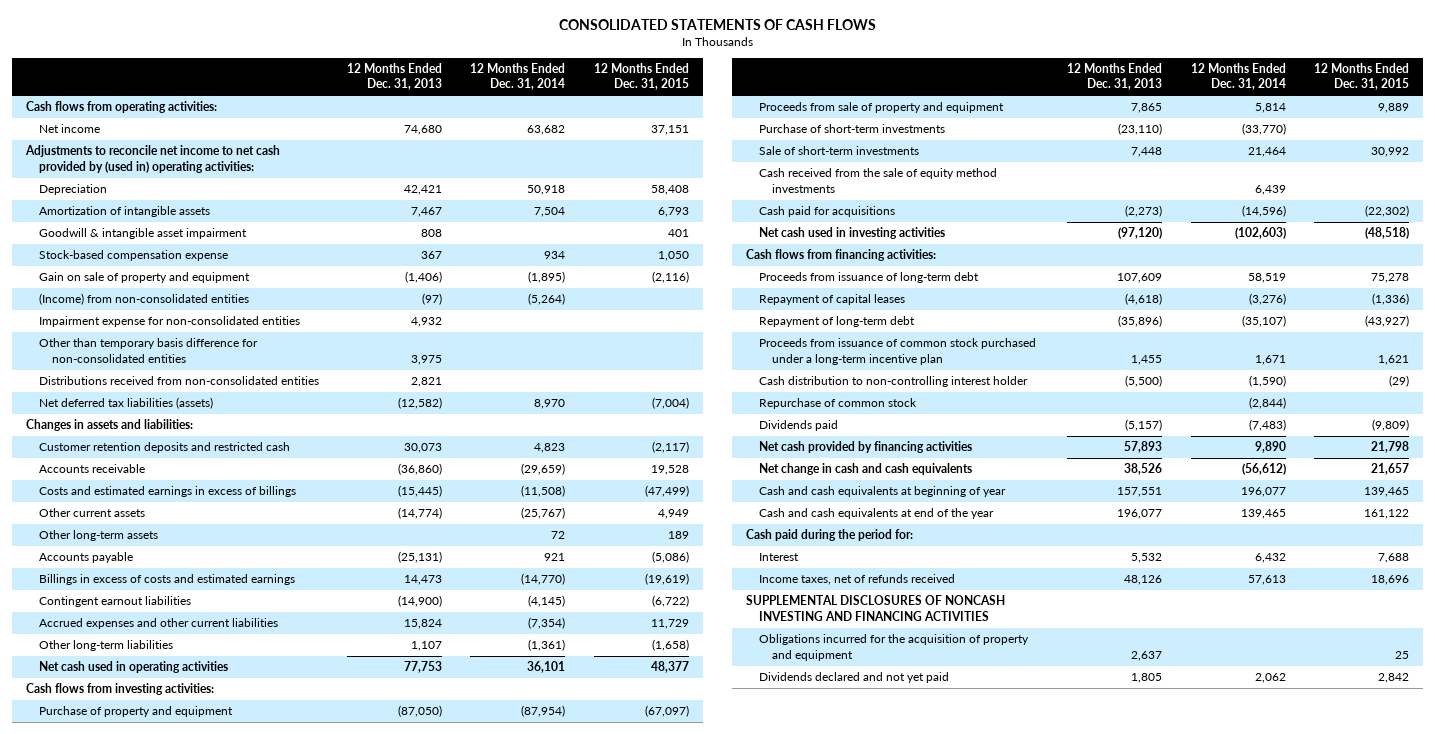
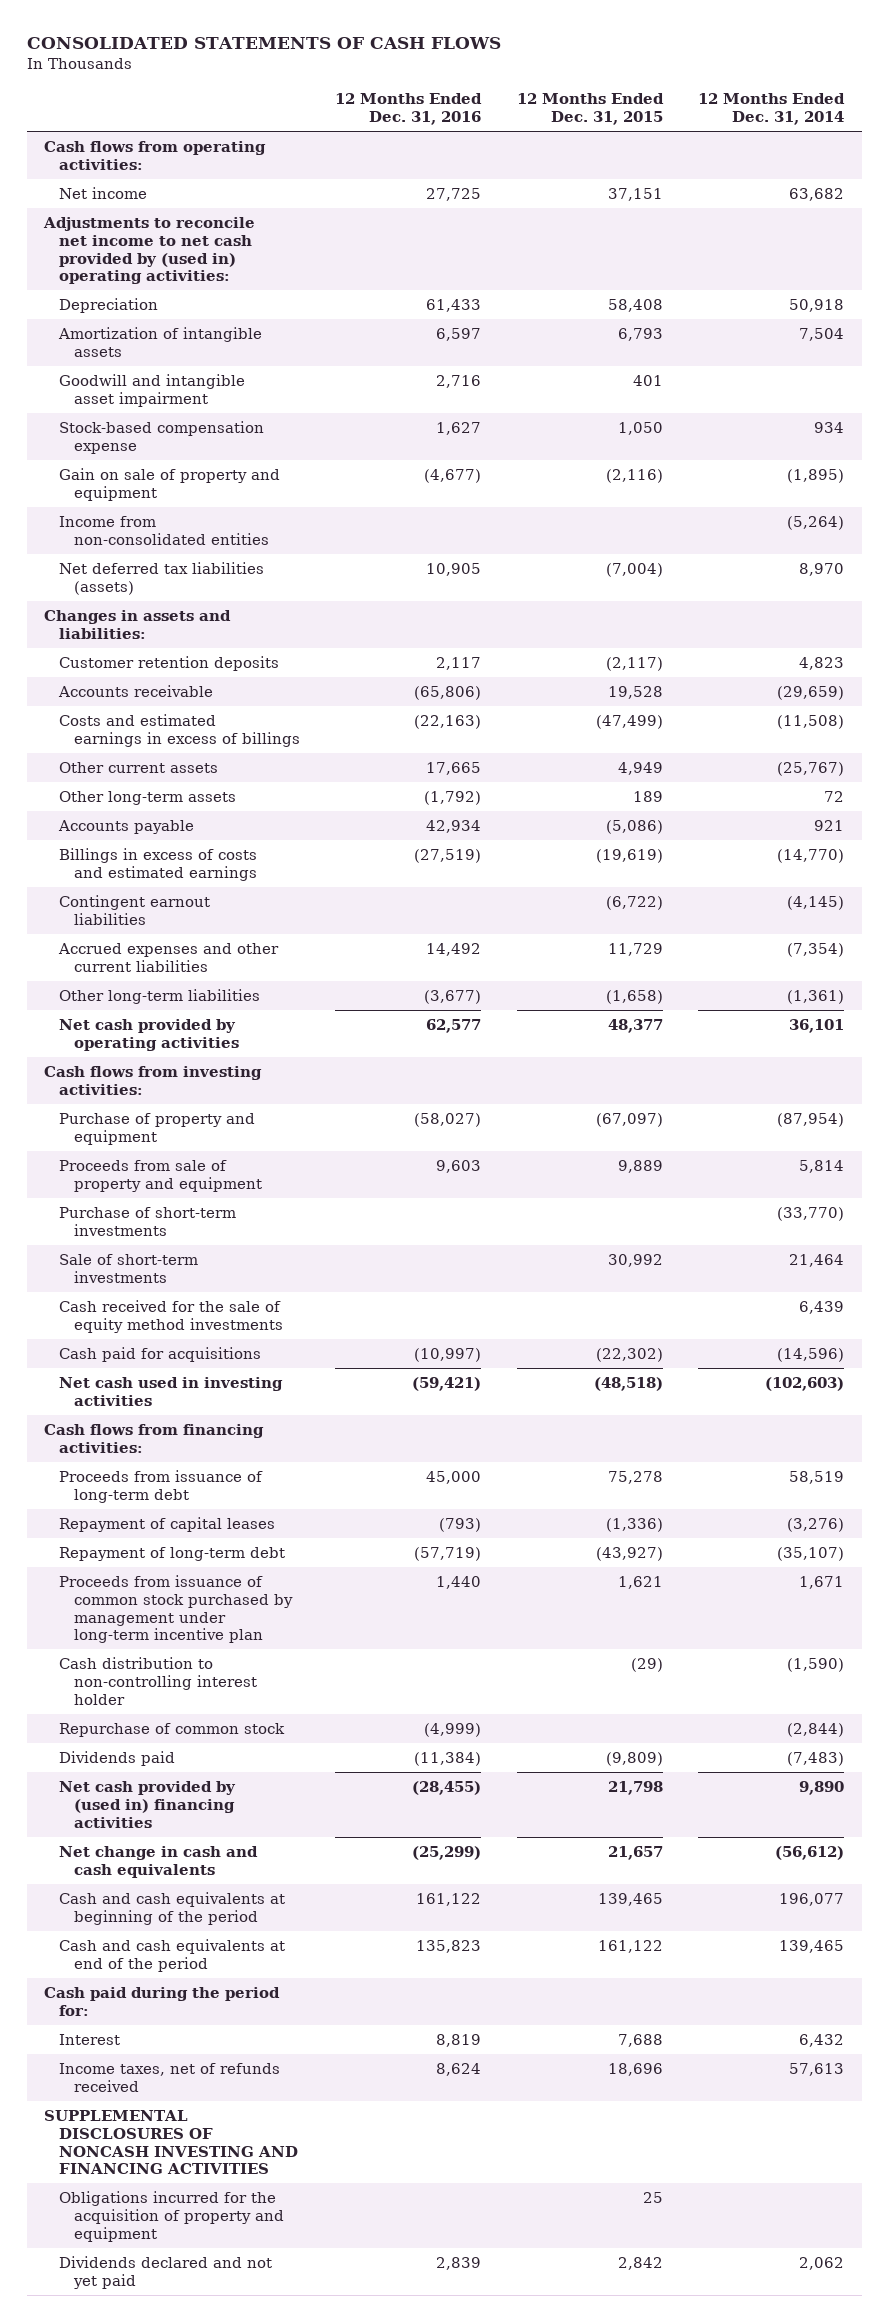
- | 12 Months Ended Dec. 31, 2013 | 12 Months Ended Dec. 31, 2014 | 12 Months Ended Dec. 31, 2015
+ | 12 Months Ended Dec. 31, 2016 | 12 Months Ended Dec. 31, 2015 | 12 Months Ended Dec. 31, 2014
- Goodwill & intangible asset impairment | 808 | | 401
+ Goodwill and intangible asset impairment | 2,716 | 401 |
- (Income) from non-consolidated entities | (97) | (5,264) |
- Impairment expense for non-consolidated entities | 4,932 | |
- Other than temporary basis difference for non-consolidated entities | 3,975 | |
- Distributions received from non-consolidated entities | 2,821 | |
+ Income from non-consolidated entities | | | (5,264)
- Customer retention deposits and restricted cash | 30,073 | 4,823 | (2,117)
+ Customer retention deposits | 2,117 | (2,117) | 4,823
- Net cash used in operating activities | 77,753 | 36,101 | 48,377
+ Net cash provided by operating activities | 62,577 | 48,377 | 36,101
- Cash received from the sale of equity method investments | | 6,439 |
+ Cash received for the sale of equity method investments | | | 6,439
- Proceeds from issuance of common stock purchased under a long-term incentive plan | 1,455 | 1,671 | 1,621
+ Proceeds from issuance of common stock purchased by management under long-term incentive plan | 1,440 | 1,621 | 1,671
- Net cash provided by financing activities | 57,893 | 9,890 | 21,798
+ Net cash provided by (used in) financing activities | (28,455) | 21,798 | 9,890
- Cash and cash equivalents at beginning of year | 157,551 | 196,077 | 139,465
- Cash and cash equivalents at end of the year | 196,077 | 139,465 | 161,122
+ Cash and cash equivalents at beginning of the period | 161,122 | 139,465 | 196,077
+ Cash and cash equivalents at end of the period | 135,823 | 161,122 | 139,465

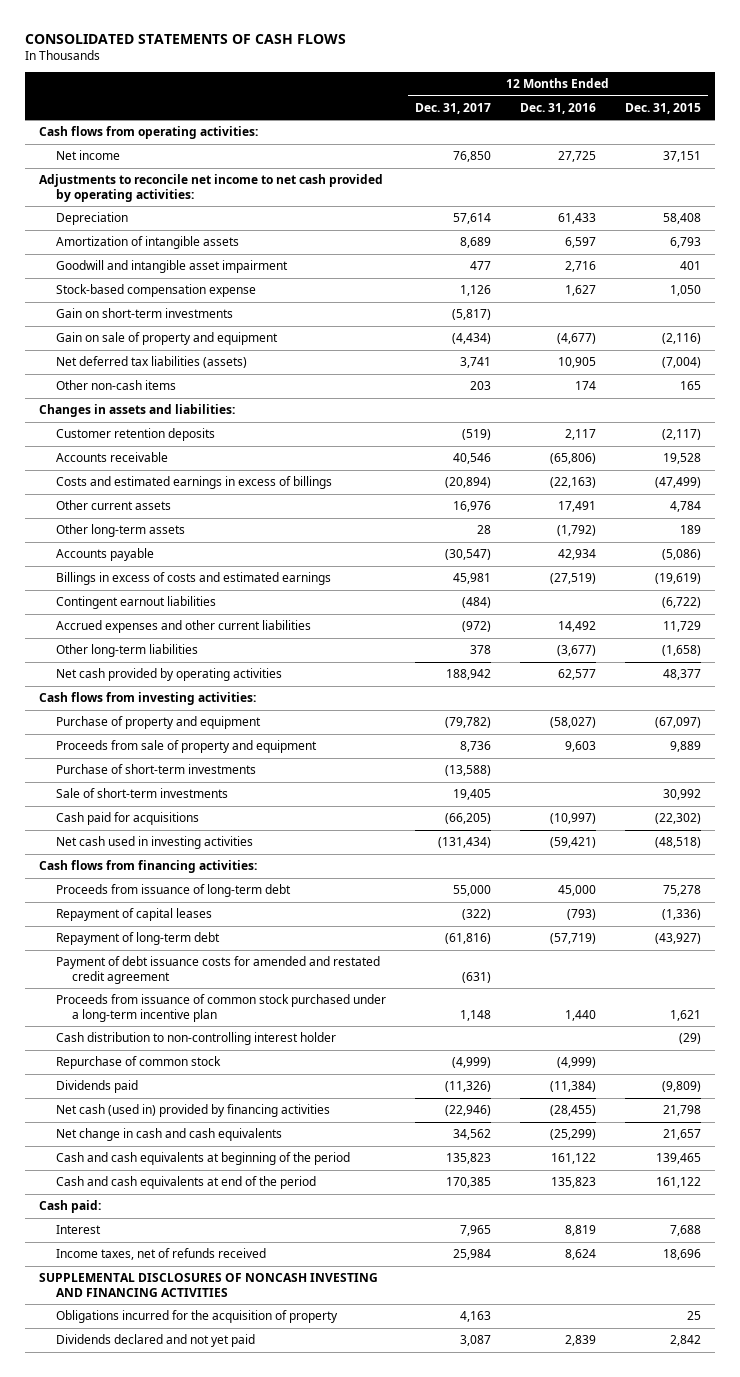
- | 12 Months Ended Dec. 31, 2016 | 12 Months Ended Dec. 31, 2015 | 12 Months Ended Dec. 31, 2014
+ | 12 Months Ended Dec. 31, 2017 | 12 Months Ended Dec. 31, 2016 | 12 Months Ended Dec. 31, 2015
- Adjustments to reconcile net income to net cash provided by (used in) operating activities:
+ Adjustments to reconcile net income to net cash provided by operating activities:
+ Gain on short-term investments | (5,817) | |
- Income from non-consolidated entities | | | (5,264)
+ Other non-cash items | 203 | 174 | 165
- Other current assets | 17,665 | 4,949 | (25,767)
+ Other current assets | 16,976 | 17,491 | 4,784
- Cash received for the sale of equity method investments | | | 6,439
- Proceeds from issuance of common stock purchased by management under long-term incentive plan | 1,440 | 1,621 | 1,671
+ Payment of debt issuance costs for amended and restated credit agreement | (631) | |
+ Proceeds from issuance of common stock purchased under a long-term incentive plan | 1,148 | 1,440 | 1,621
- Net cash provided by (used in) financing activities | (28,455) | 21,798 | 9,890
+ Net cash (used in) provided by financing activities | (22,946) | (28,455) | 21,798
- Cash paid during the period for:
+ Cash paid:
- Obligations incurred for the acquisition of property and equipment | | 25 |
+ Obligations incurred for the acquisition of property | 4,163 | | 25

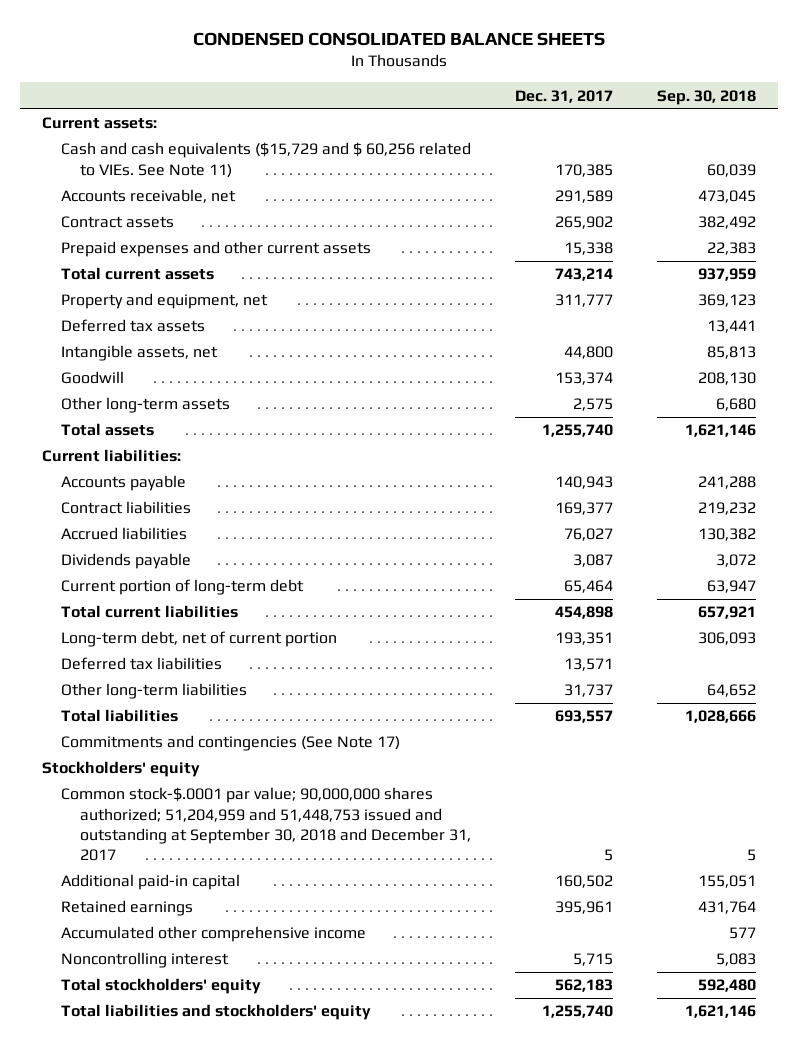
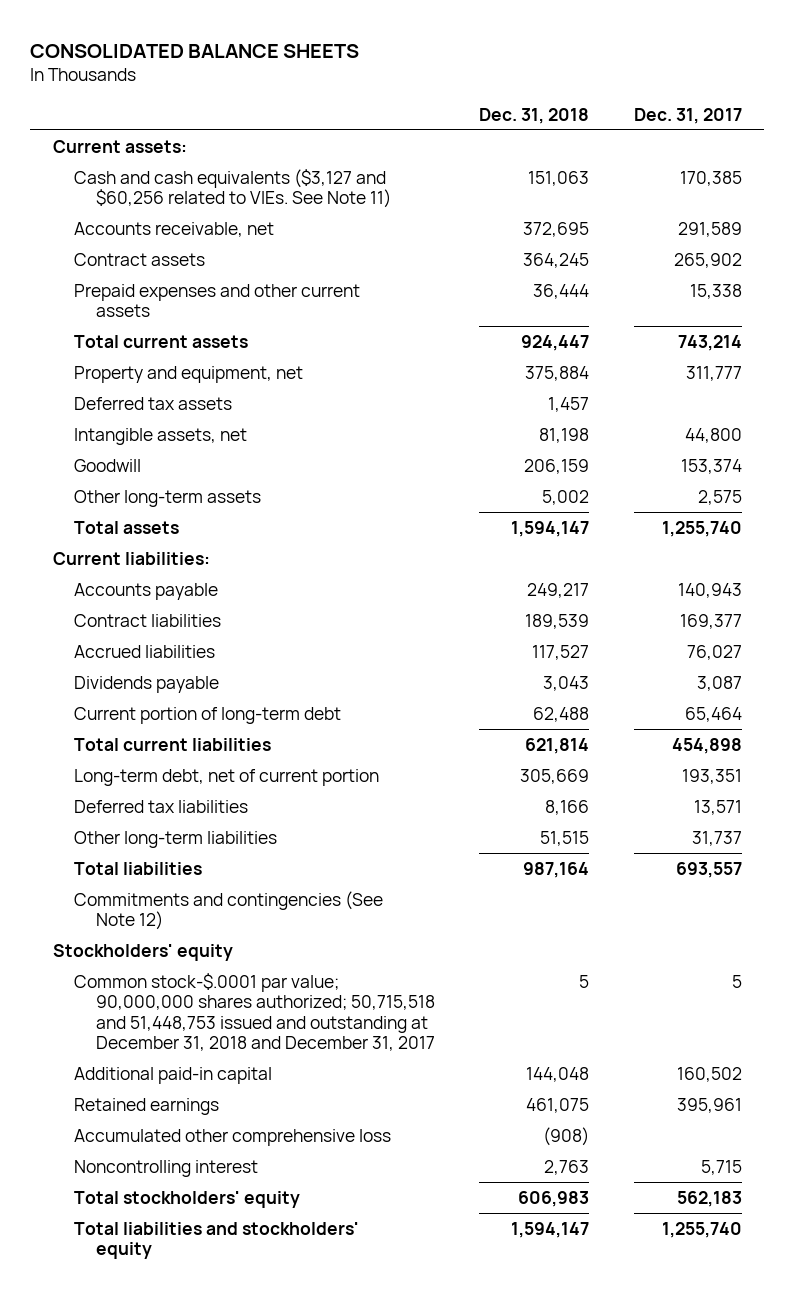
- CONDENSED CONSOLIDATED BALANCE SHEETS
+ CONSOLIDATED BALANCE SHEETS
- | Dec. 31, 2017 | Sep. 30, 2018
+ | Dec. 31, 2018 | Dec. 31, 2017
- Cash and cash equivalents ($15,729 and $ 60,256 related to VIEs. See Note 11) | 170,385 | 60,039
+ Cash and cash equivalents ($3,127 and $60,256 related to VIEs. See Note 11) | 151,063 | 170,385
- Commitments and contingencies (See Note 17)
+ Commitments and contingencies (See Note 12)
- Common stock-$.0001 par value; 90,000,000 shares authorized; 51,204,959 and 51,448,753 issued and outstanding at September 30, 2018 and December 31, 2017 | 5 | 5
+ Common stock-$.0001 par value; 90,000,000 shares authorized; 50,715,518 and 51,448,753 issued and outstanding at December 31, 2018 and December 31, 2017 | 5 | 5
- Accumulated other comprehensive income | | 577
+ Accumulated other comprehensive loss | (908) |

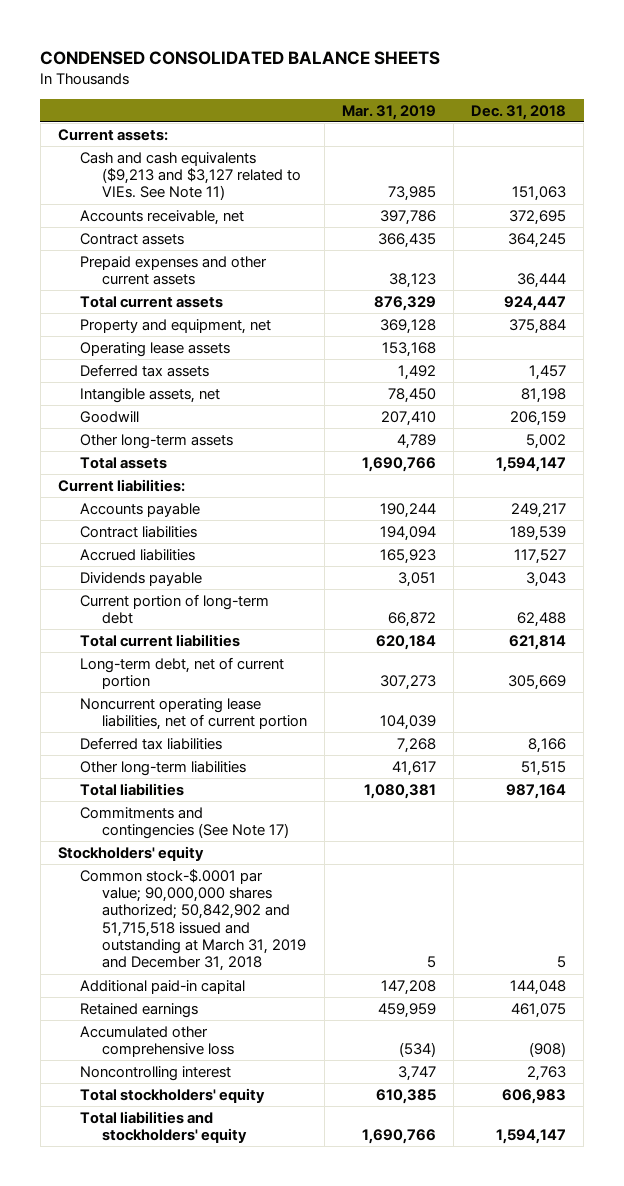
- CONSOLIDATED BALANCE SHEETS
+ CONDENSED CONSOLIDATED BALANCE SHEETS
- | Dec. 31, 2018 | Dec. 31, 2017
+ | Mar. 31, 2019 | Dec. 31, 2018
- Cash and cash equivalents ($3,127 and $60,256 related to VIEs. See Note 11) | 151,063 | 170,385
+ Cash and cash equivalents ($9,213 and $3,127 related to VIEs. See Note 11) | 73,985 | 151,063
+ Operating lease assets | 153,168 |
+ Noncurrent operating lease liabilities, net of current portion | 104,039 |
- Commitments and contingencies (See Note 12)
+ Commitments and contingencies (See Note 17)
- Common stock-$.0001 par value; 90,000,000 shares authorized; 50,715,518 and 51,448,753 issued and outstanding at December 31, 2018 and December 31, 2017 | 5 | 5
+ Common stock-$.0001 par value; 90,000,000 shares authorized; 50,842,902 and 51,715,518 issued and outstanding at March 31, 2019 and December 31, 2018 | 5 | 5

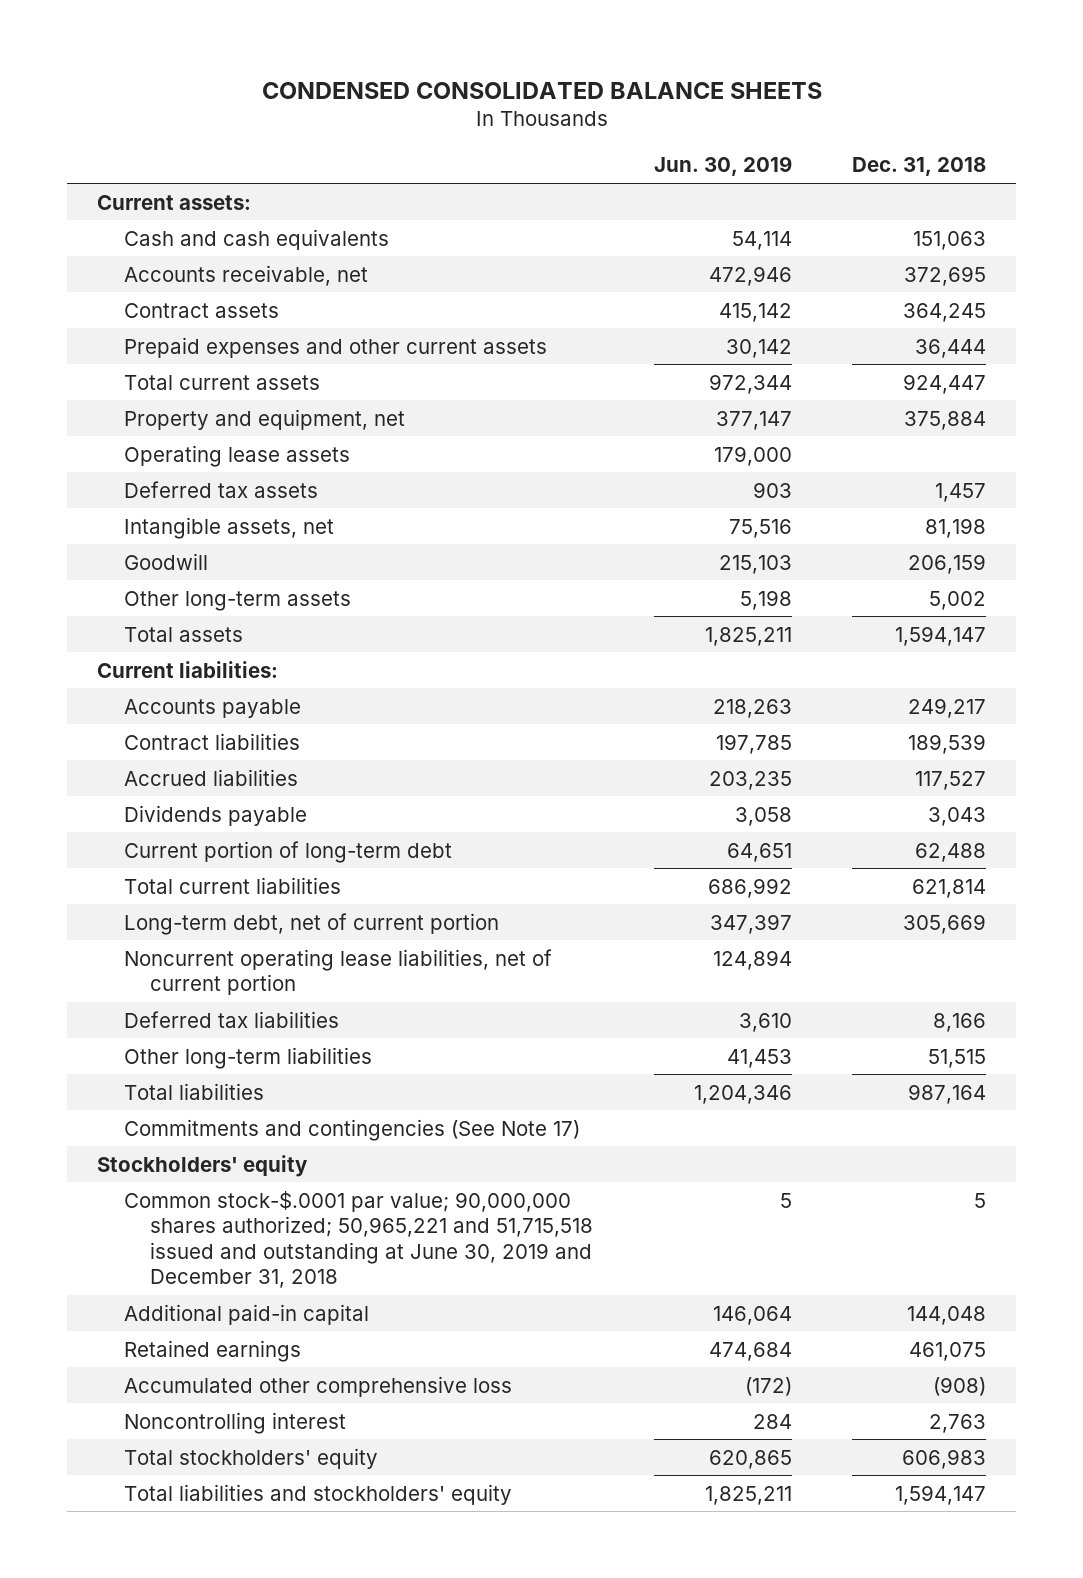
- | Mar. 31, 2019 | Dec. 31, 2018
+ | Jun. 30, 2019 | Dec. 31, 2018
- Cash and cash equivalents ($9,213 and $3,127 related to VIEs. See Note 11) | 73,985 | 151,063
+ Cash and cash equivalents | 54,114 | 151,063
- Common stock-$.0001 par value; 90,000,000 shares authorized; 50,842,902 and 51,715,518 issued and outstanding at March 31, 2019 and December 31, 2018 | 5 | 5
+ Common stock-$.0001 par value; 90,000,000 shares authorized; 50,965,221 and 51,715,518 issued and outstanding at June 30, 2019 and December 31, 2018 | 5 | 5

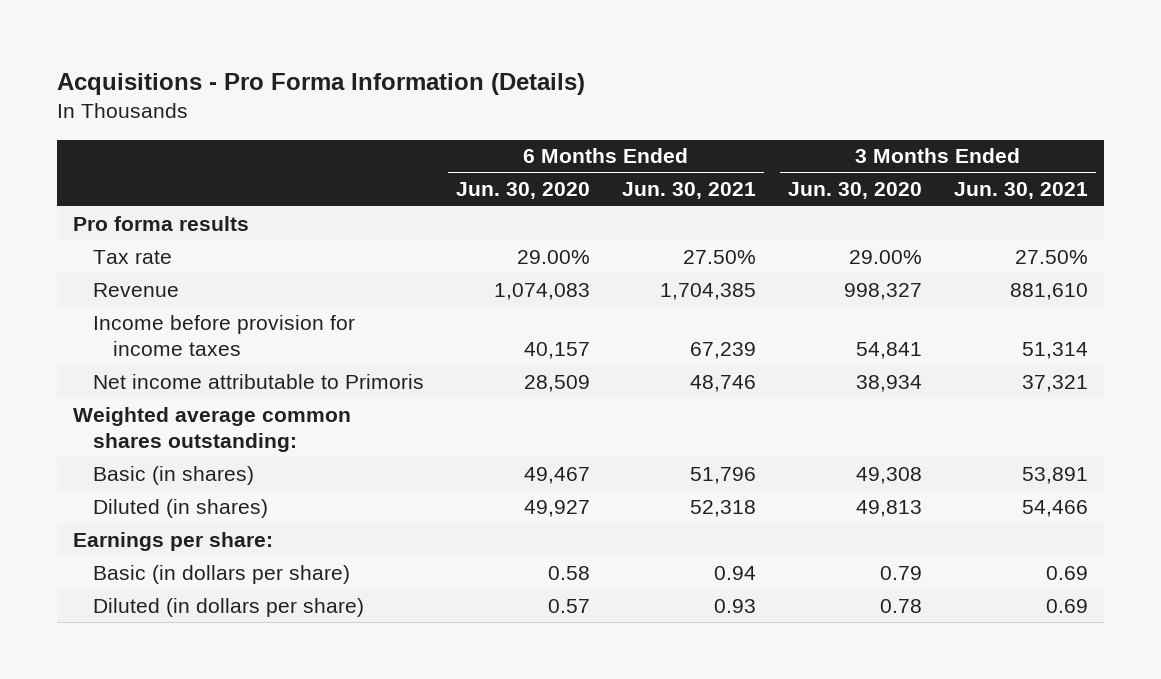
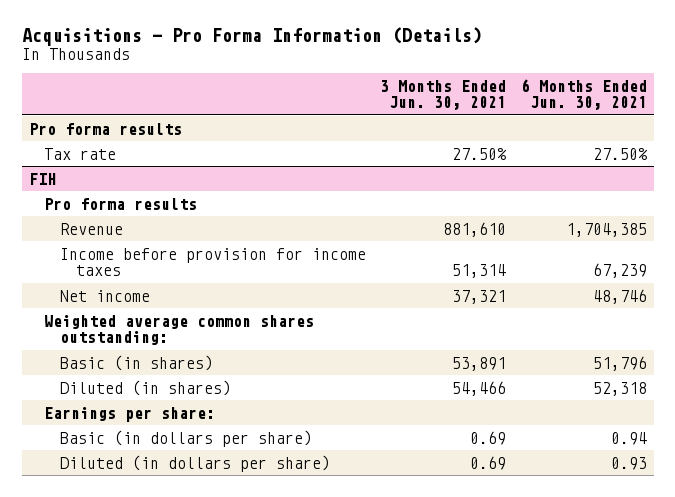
- | 6 Months Ended Jun. 30, 2020 | 6 Months Ended Jun. 30, 2021 | 3 Months Ended Jun. 30, 2020 | 3 Months Ended Jun. 30, 2021
+ | 3 Months Ended Jun. 30, 2021 | 6 Months Ended Jun. 30, 2021
+ FIH
+ Pro forma results
- Net income attributable to Primoris | 28,509 | 48,746 | 38,934 | 37,321
+ Net income | 37,321 | 48,746

